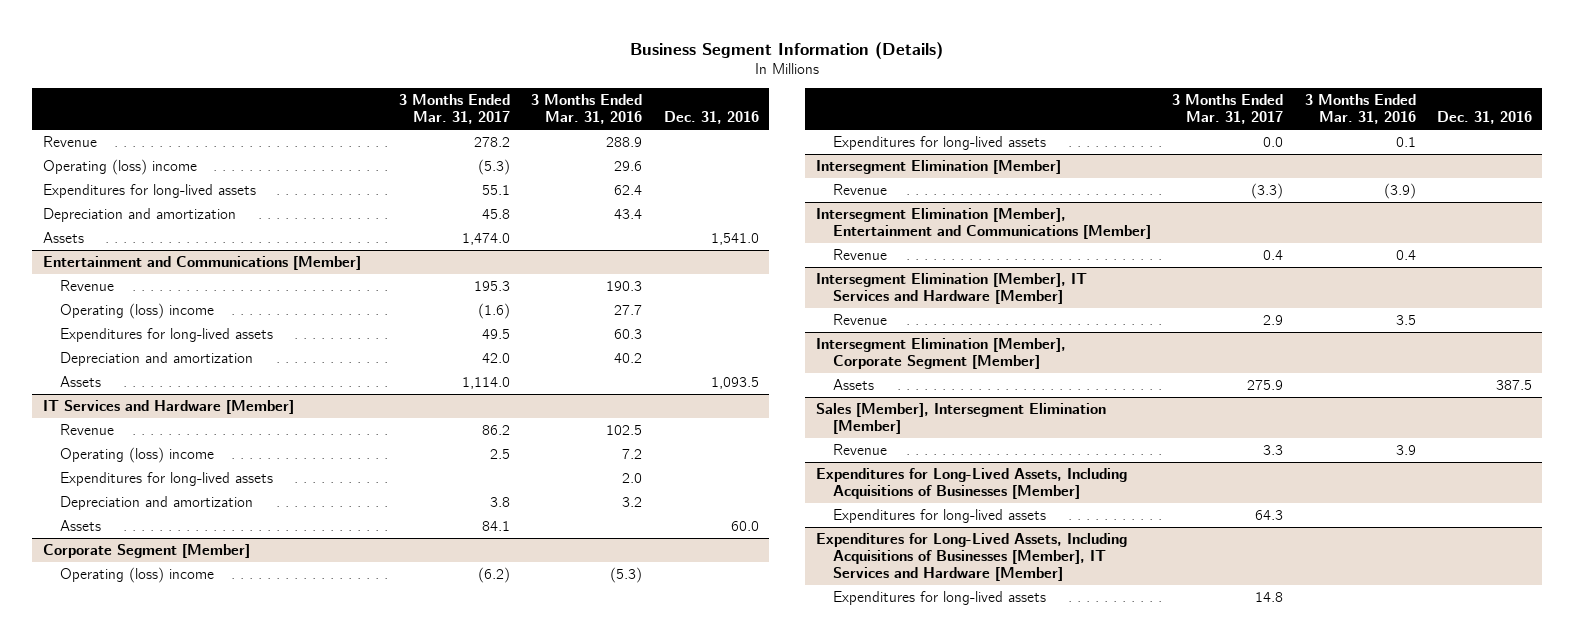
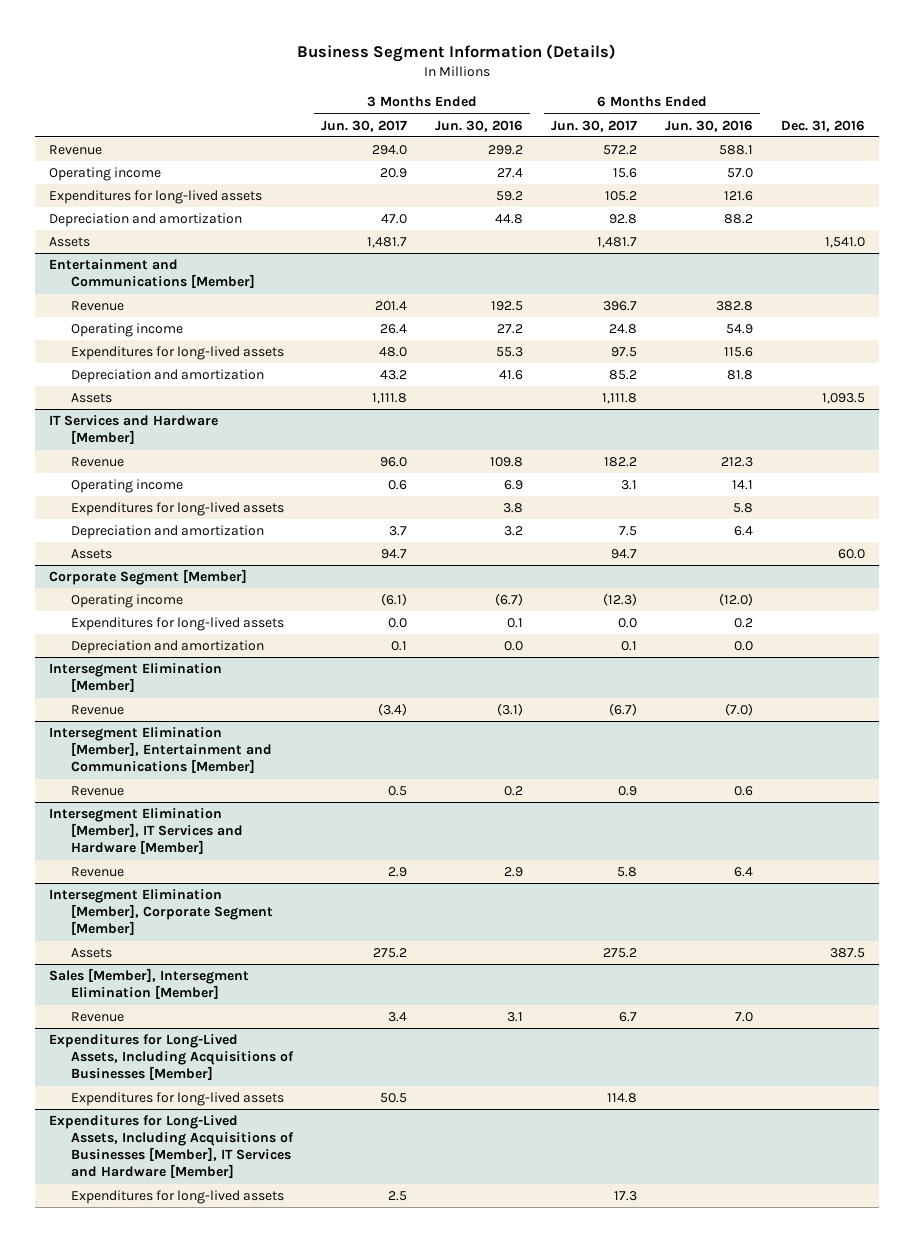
- | 3 Months Ended Mar. 31, 2017 | 3 Months Ended Mar. 31, 2016 | Dec. 31, 2016
+ | 3 Months Ended Jun. 30, 2017 | 3 Months Ended Jun. 30, 2016 | 6 Months Ended Jun. 30, 2017 | 6 Months Ended Jun. 30, 2016 | Dec. 31, 2016
- Operating (loss) income | (5.3) | 29.6 |
+ Operating income | 20.9 | 27.4 | 15.6 | 57.0 |
@ Entertainment and Communications [Member]
- Operating (loss) income | (1.6) | 27.7 |
+ Operating income | 26.4 | 27.2 | 24.8 | 54.9 |
@ IT Services and Hardware [Member]
- Operating (loss) income | 2.5 | 7.2 |
+ Operating income | 0.6 | 6.9 | 3.1 | 14.1 |
@ Corporate Segment [Member]
- Operating (loss) income | (6.2) | (5.3) |
+ Operating income | (6.1) | (6.7) | (12.3) | (12.0) |
+ Depreciation and amortization | 0.1 | 0.0 | 0.1 | 0.0 |

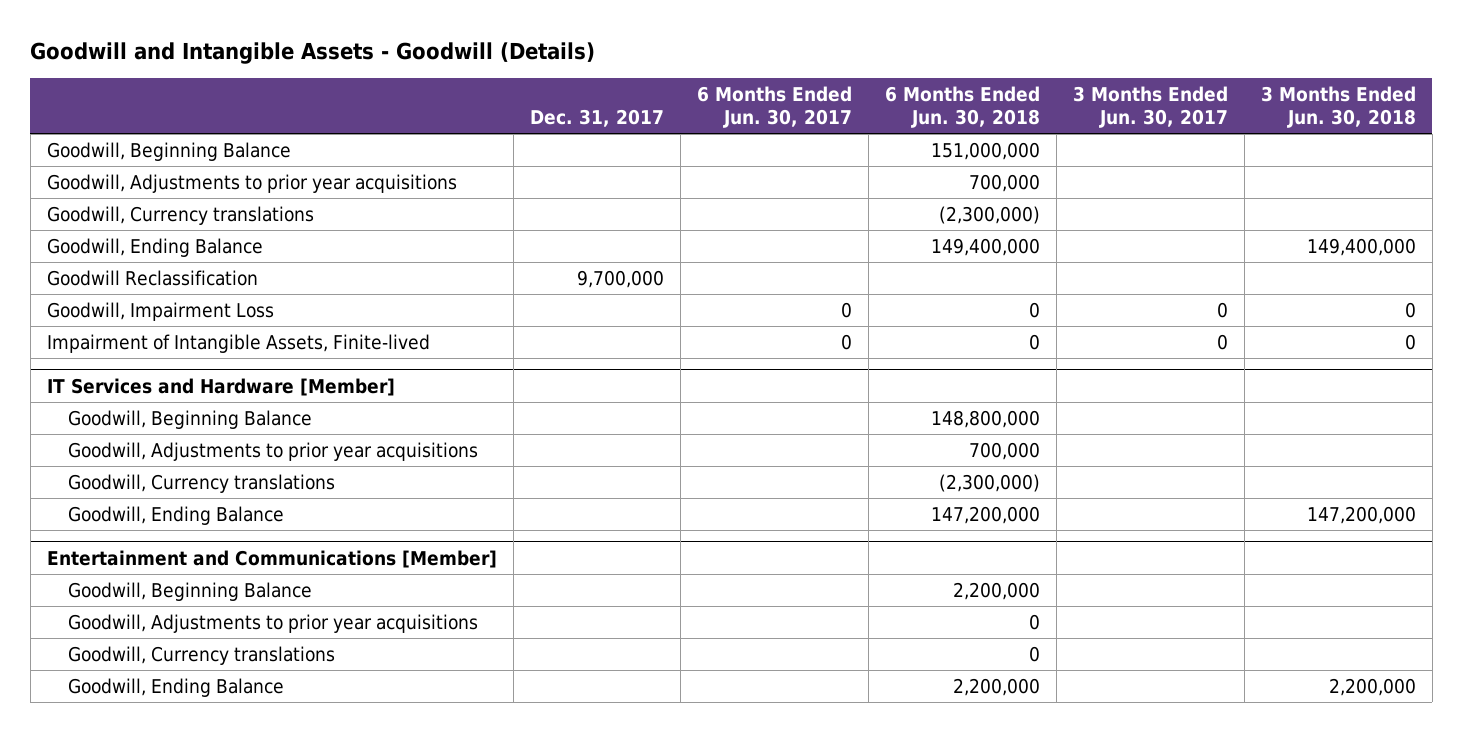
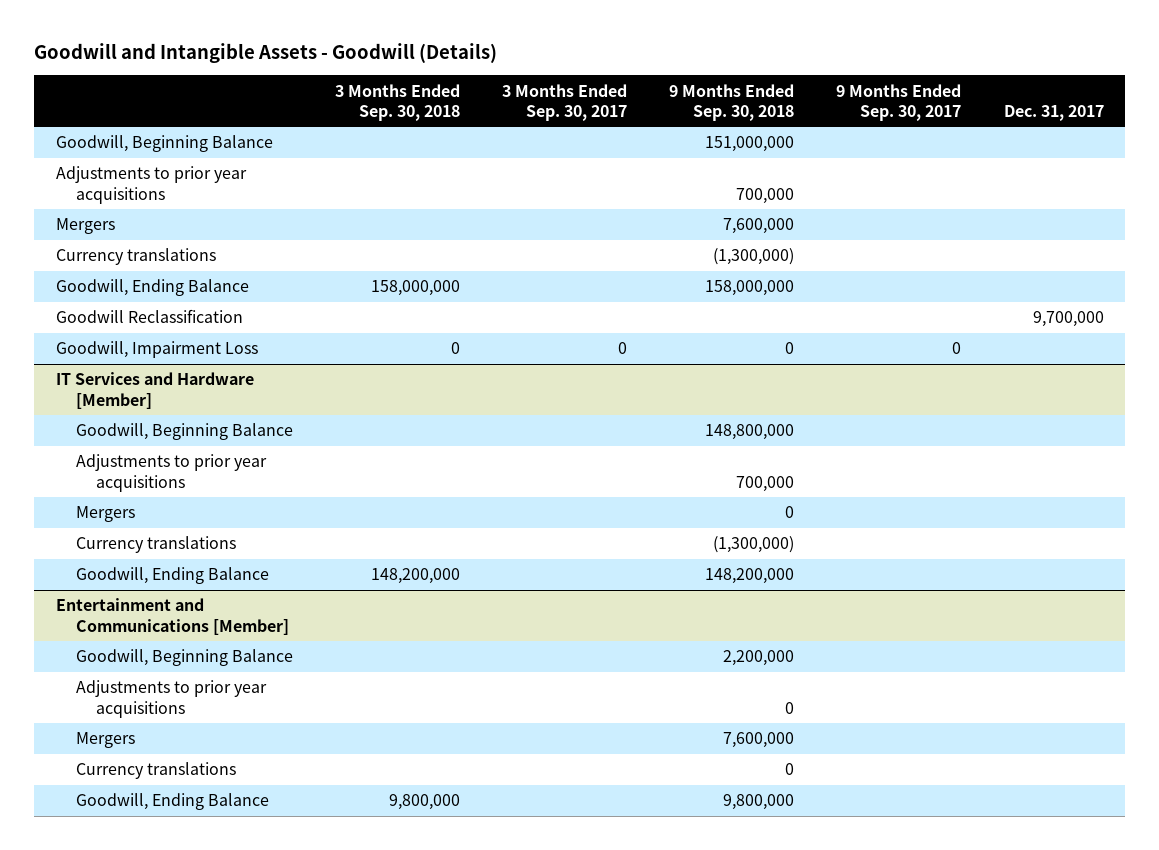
- | Dec. 31, 2017 | 6 Months Ended Jun. 30, 2017 | 6 Months Ended Jun. 30, 2018 | 3 Months Ended Jun. 30, 2017 | 3 Months Ended Jun. 30, 2018
+ | 3 Months Ended Sep. 30, 2018 | 3 Months Ended Sep. 30, 2017 | 9 Months Ended Sep. 30, 2018 | 9 Months Ended Sep. 30, 2017 | Dec. 31, 2017
- Goodwill, Adjustments to prior year acquisitions | | | 700,000 | |
- Goodwill, Currency translations | | | (2,300,000) | |
+ Adjustments to prior year acquisitions | | | 700,000 | |
+ Mergers | | | 7,600,000 | |
+ Currency translations | | | (1,300,000) | |
- Impairment of Intangible Assets, Finite-lived | | 0 | 0 | 0 | 0
@ IT Services and Hardware [Member]
- Goodwill, Adjustments to prior year acquisitions | | | 700,000 | |
- Goodwill, Currency translations | | | (2,300,000) | |
+ Adjustments to prior year acquisitions | | | 700,000 | |
+ Mergers | | | 0 | |
+ Currency translations | | | (1,300,000) | |
@ Entertainment and Communications [Member]
- Goodwill, Adjustments to prior year acquisitions | | | 0 | |
- Goodwill, Currency translations | | | 0 | |
+ Adjustments to prior year acquisitions | | | 0 | |
+ Mergers | | | 7,600,000 | |
+ Currency translations | | | 0 | |

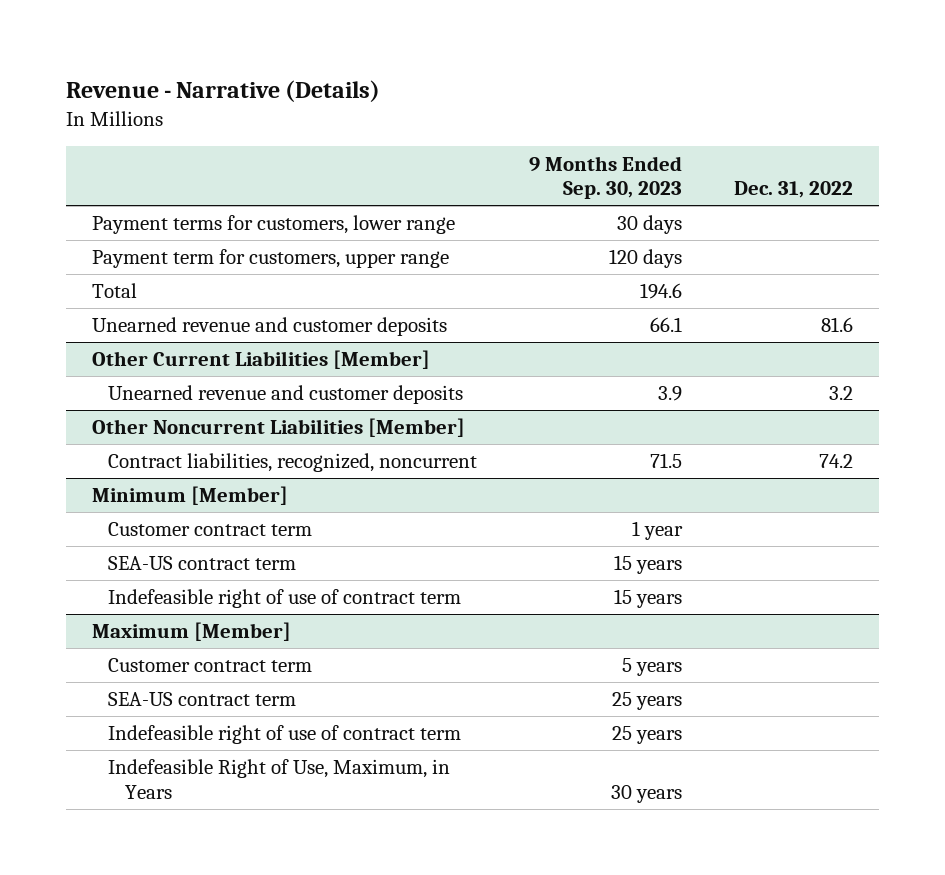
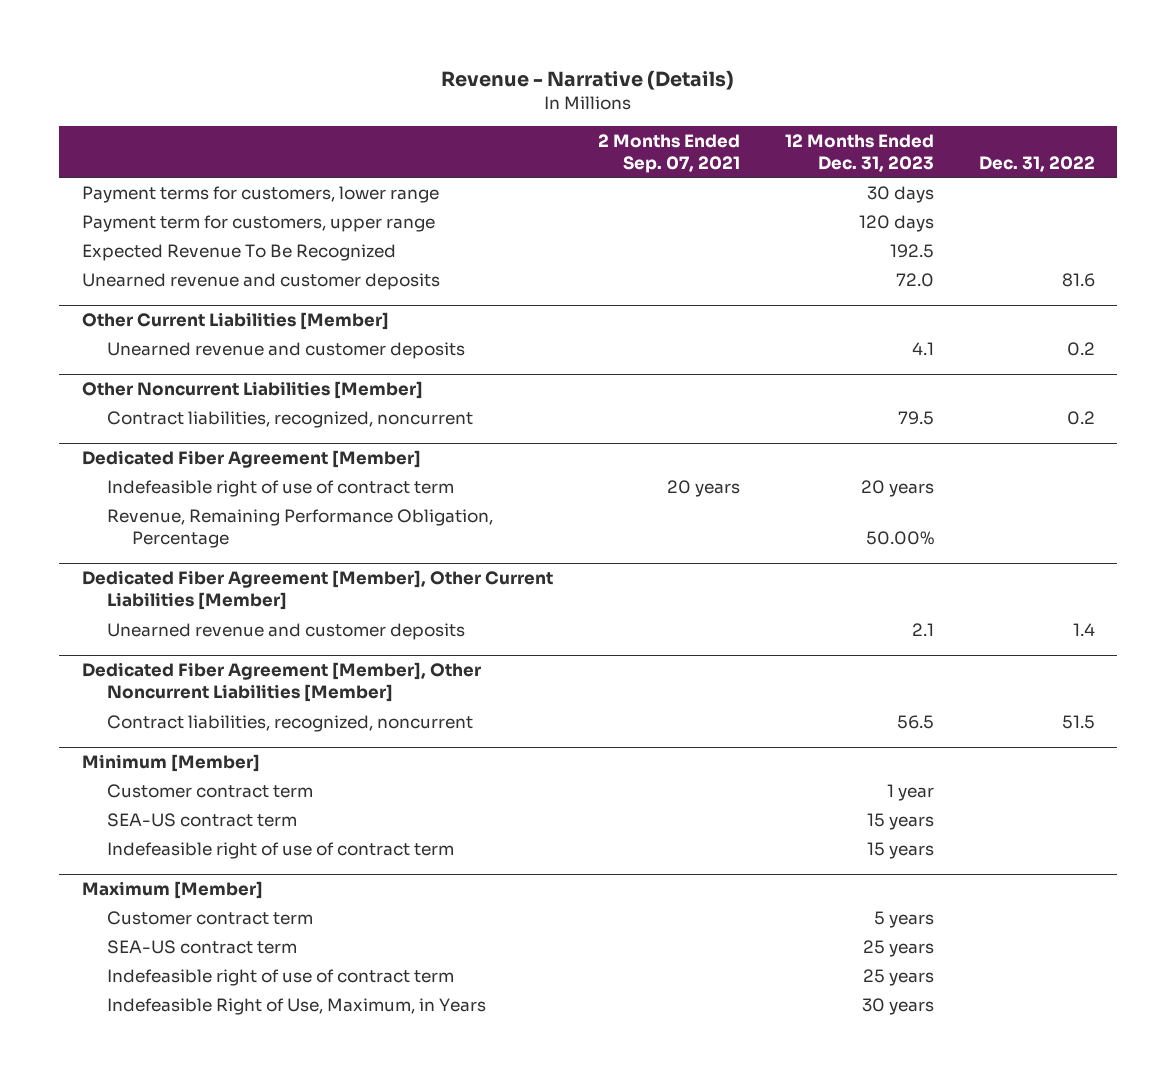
- | 9 Months Ended Sep. 30, 2023 | Dec. 31, 2022
+ | 2 Months Ended Sep. 07, 2021 | 12 Months Ended Dec. 31, 2023 | Dec. 31, 2022
- Total | 194.6 |
+ Expected Revenue To Be Recognized | | 192.5 |
@ Other Current Liabilities [Member]
- Unearned revenue and customer deposits | 3.9 | 3.2
+ Unearned revenue and customer deposits | | 4.1 | 0.2
@ Other Noncurrent Liabilities [Member]
- Contract liabilities, recognized, noncurrent | 71.5 | 74.2
+ Contract liabilities, recognized, noncurrent | | 79.5 | 0.2
+ Dedicated Fiber Agreement [Member]
+ Indefeasible right of use of contract term | 20 years | 20 years |
+ Revenue, Remaining Performance Obligation, Percentage | | 50.00% |
+ Dedicated Fiber Agreement [Member], Other Current Liabilities [Member]
+ Unearned revenue and customer deposits | | 2.1 | 1.4
+ Dedicated Fiber Agreement [Member], Other Noncurrent Liabilities [Member]
+ Contract liabilities, recognized, noncurrent | | 56.5 | 51.5

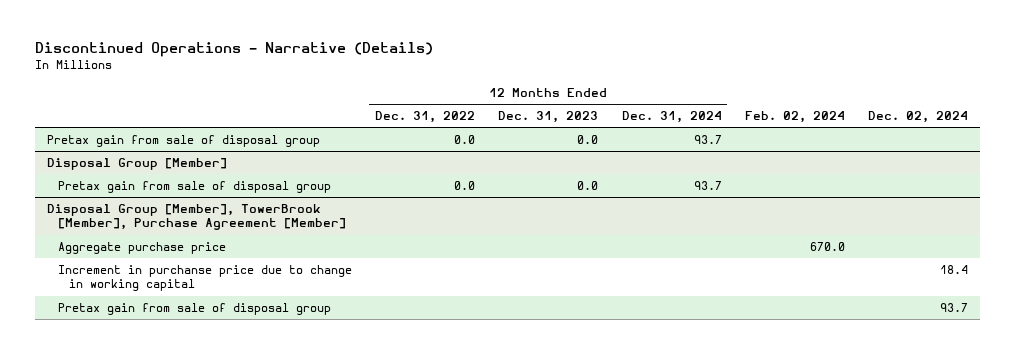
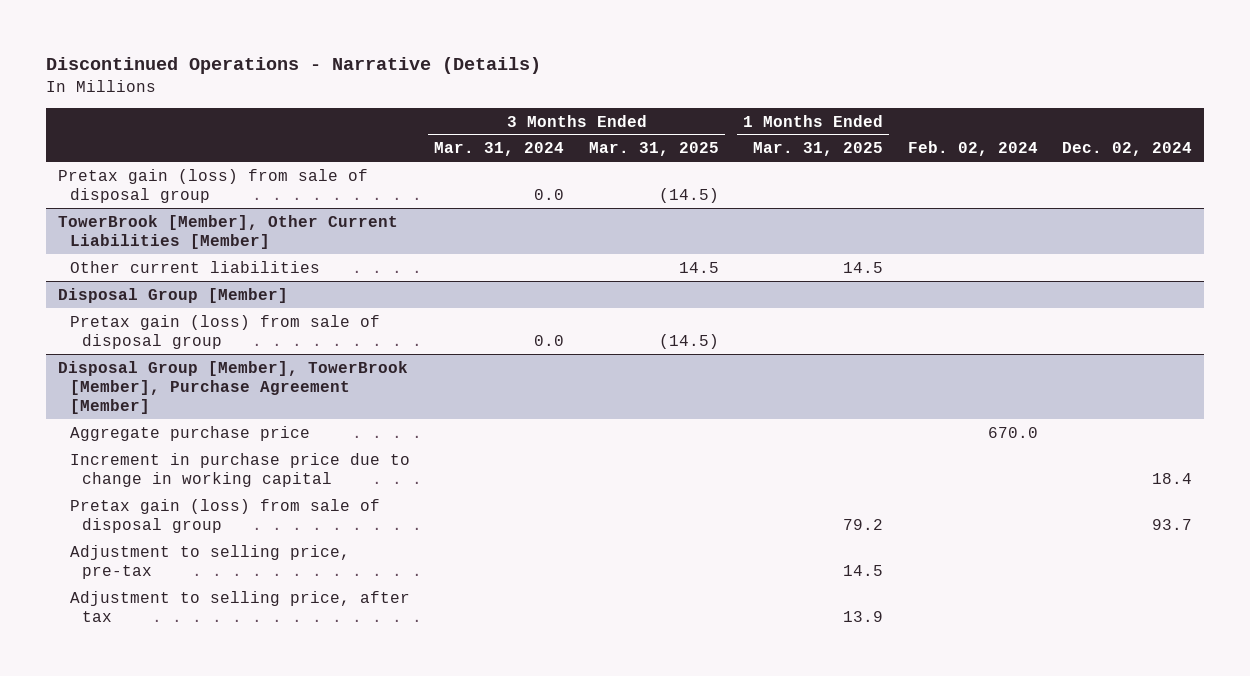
- | 12 Months Ended Dec. 31, 2022 | 12 Months Ended Dec. 31, 2023 | 12 Months Ended Dec. 31, 2024 | Feb. 02, 2024 | Dec. 02, 2024
+ | 3 Months Ended Mar. 31, 2024 | 3 Months Ended Mar. 31, 2025 | 1 Months Ended Mar. 31, 2025 | Feb. 02, 2024 | Dec. 02, 2024
- Pretax gain from sale of disposal group | 0.0 | 0.0 | 93.7 | |
+ Pretax gain (loss) from sale of disposal group | 0.0 | (14.5) | | |
+ TowerBrook [Member], Other Current Liabilities [Member]
+ Other current liabilities | | 14.5 | 14.5 | |
@ Disposal Group [Member]
- Pretax gain from sale of disposal group | 0.0 | 0.0 | 93.7 | |
+ Pretax gain (loss) from sale of disposal group | 0.0 | (14.5) | | |
@ Disposal Group [Member], TowerBrook [Member], Purchase Agreement [Member]
- Increment in purchanse price due to change in working capital | | | | | 18.4
- Pretax gain from sale of disposal group | | | | | 93.7
+ Increment in purchase price due to change in working capital | | | | | 18.4
+ Pretax gain (loss) from sale of disposal group | | | 79.2 | | 93.7
+ Adjustment to selling price, pre-tax | | | 14.5 | |
+ Adjustment to selling price, after tax | | | 13.9 | |

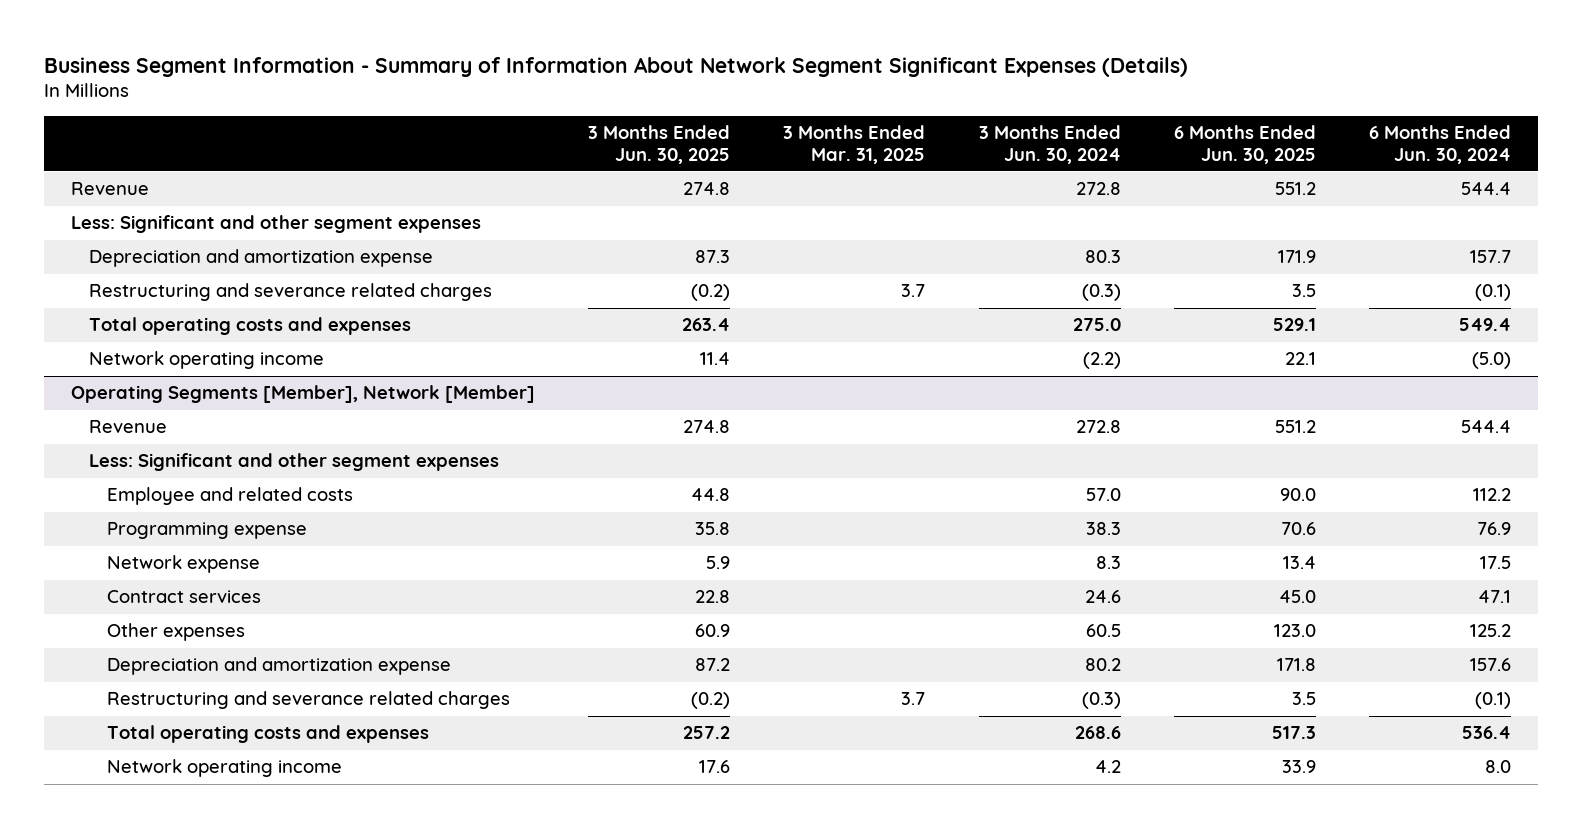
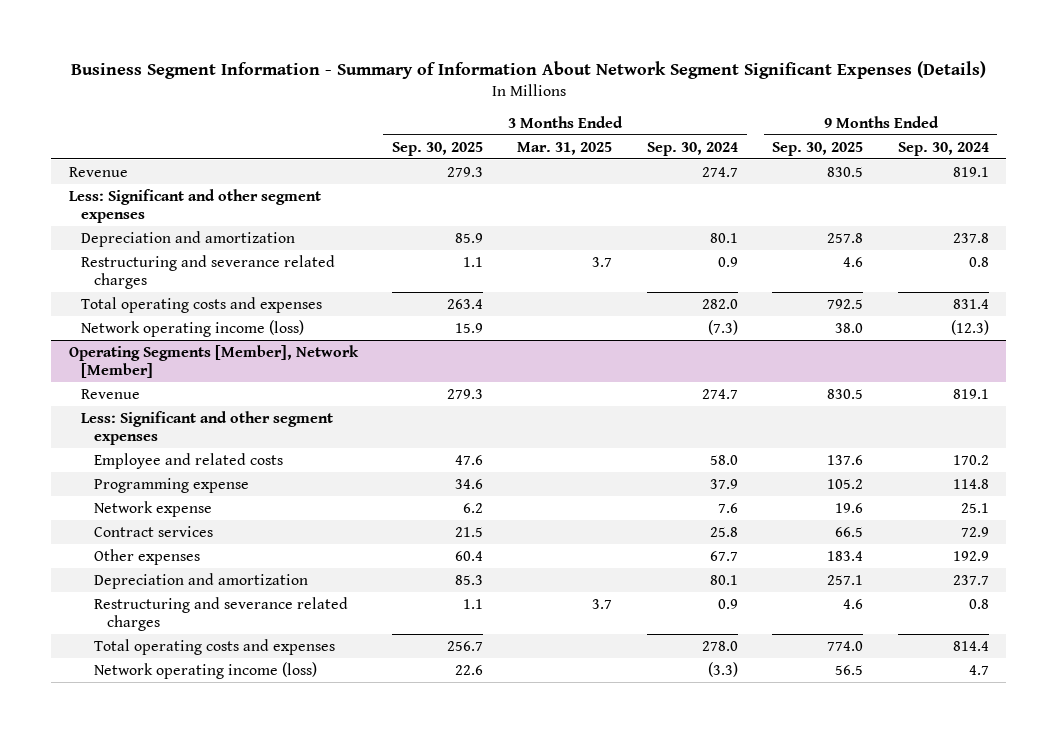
- | 3 Months Ended Jun. 30, 2025 | 3 Months Ended Mar. 31, 2025 | 3 Months Ended Jun. 30, 2024 | 6 Months Ended Jun. 30, 2025 | 6 Months Ended Jun. 30, 2024
+ | 3 Months Ended Sep. 30, 2025 | 3 Months Ended Mar. 31, 2025 | 3 Months Ended Sep. 30, 2024 | 9 Months Ended Sep. 30, 2025 | 9 Months Ended Sep. 30, 2024
- Depreciation and amortization expense | 87.3 | | 80.3 | 171.9 | 157.7
+ Depreciation and amortization | 85.9 | | 80.1 | 257.8 | 237.8
- Network operating income | 11.4 | | (2.2) | 22.1 | (5.0)
+ Network operating income (loss) | 15.9 | | (7.3) | 38.0 | (12.3)
@ Operating Segments [Member], Network [Member]
- Depreciation and amortization expense | 87.2 | | 80.2 | 171.8 | 157.6
+ Depreciation and amortization | 85.3 | | 80.1 | 257.1 | 237.7
- Network operating income | 17.6 | | 4.2 | 33.9 | 8.0
+ Network operating income (loss) | 22.6 | | (3.3) | 56.5 | 4.7

